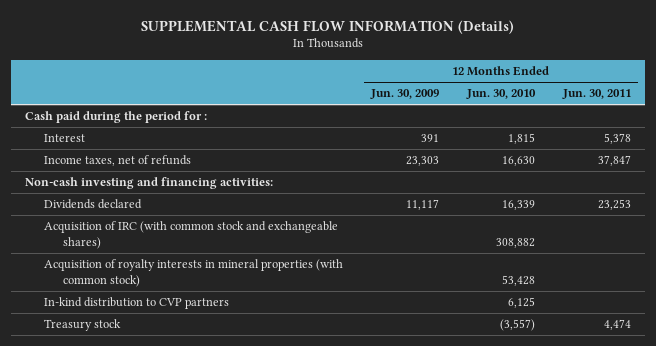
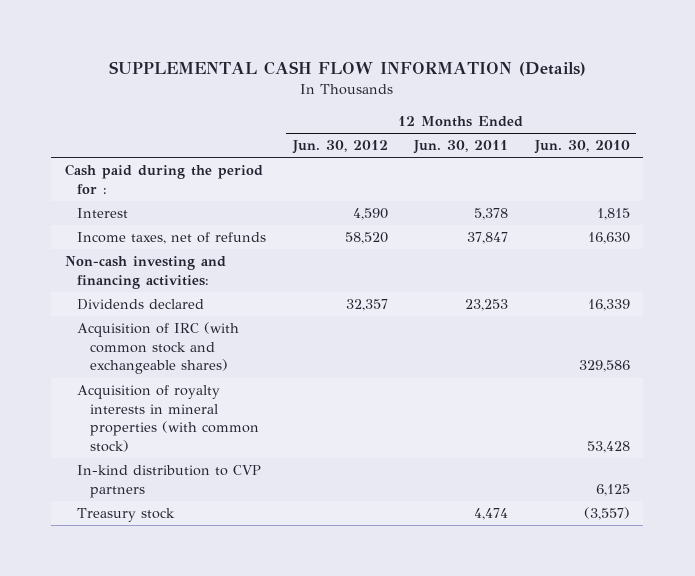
- | 12 Months Ended Jun. 30, 2009 | 12 Months Ended Jun. 30, 2010 | 12 Months Ended Jun. 30, 2011
+ | 12 Months Ended Jun. 30, 2012 | 12 Months Ended Jun. 30, 2011 | 12 Months Ended Jun. 30, 2010
- Acquisition of IRC (with common stock and exchangeable shares) | | 308,882 |
+ Acquisition of IRC (with common stock and exchangeable shares) | | | 329,586

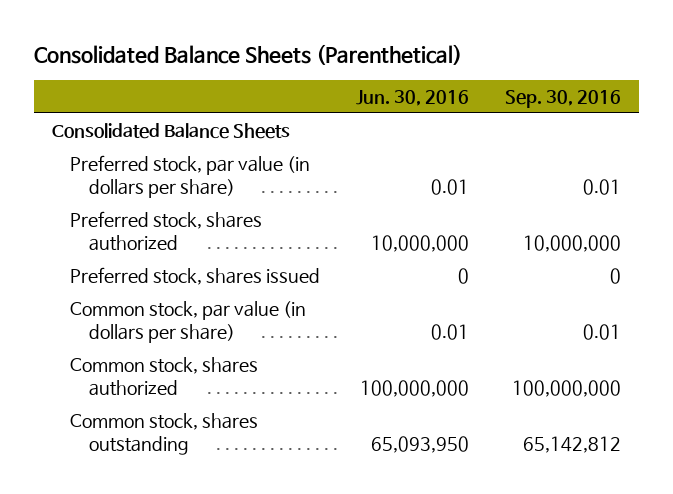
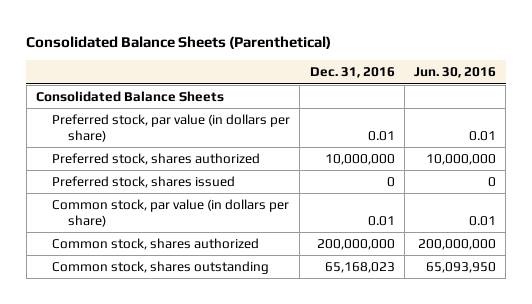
- | Jun. 30, 2016 | Sep. 30, 2016
+ | Dec. 31, 2016 | Jun. 30, 2016
- Common stock, shares authorized | 100,000,000 | 100,000,000
+ Common stock, shares authorized | 200,000,000 | 200,000,000

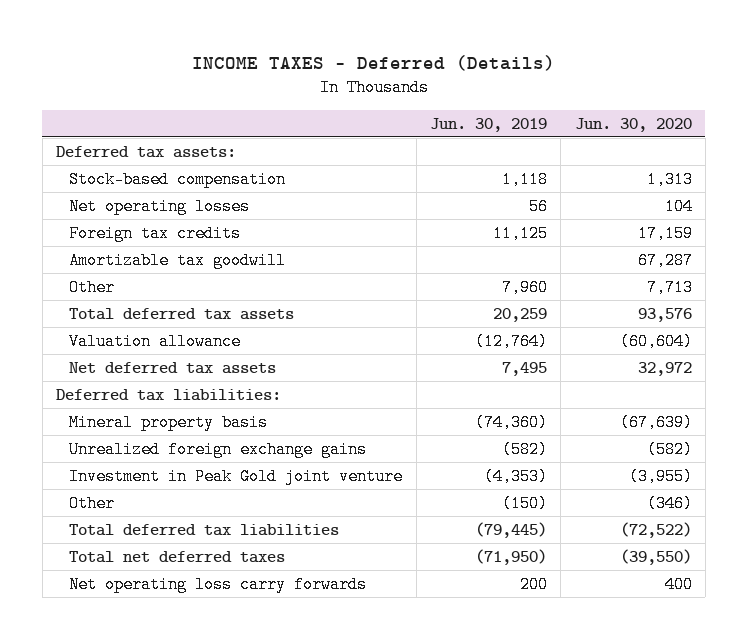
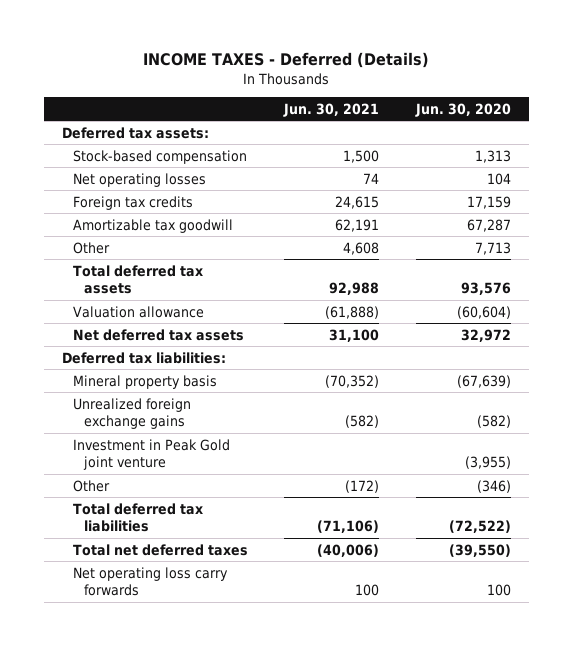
- | Jun. 30, 2019 | Jun. 30, 2020
+ | Jun. 30, 2021 | Jun. 30, 2020
- Net operating loss carry forwards | 200 | 400
+ Net operating loss carry forwards | 100 | 100

